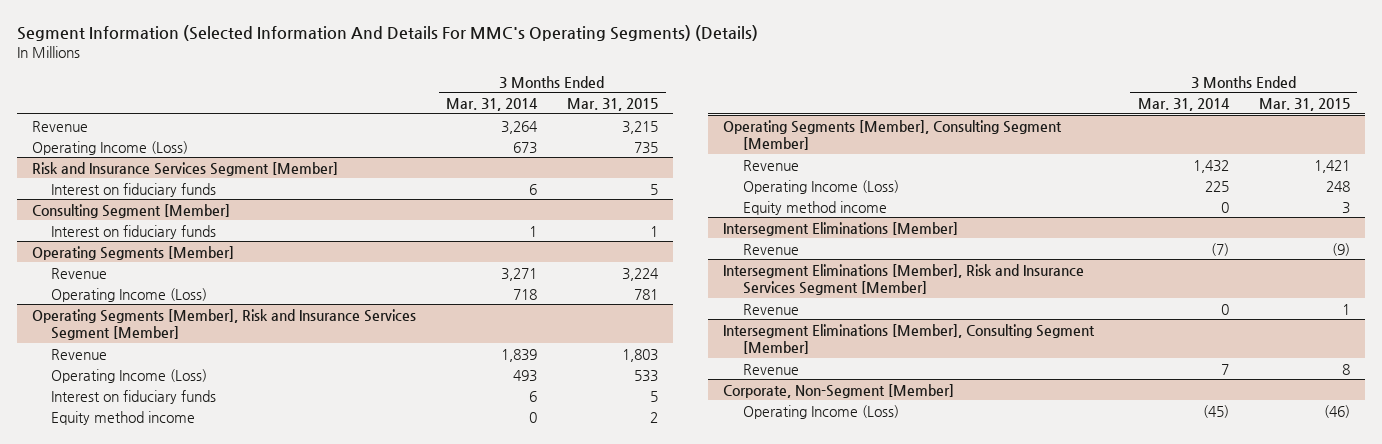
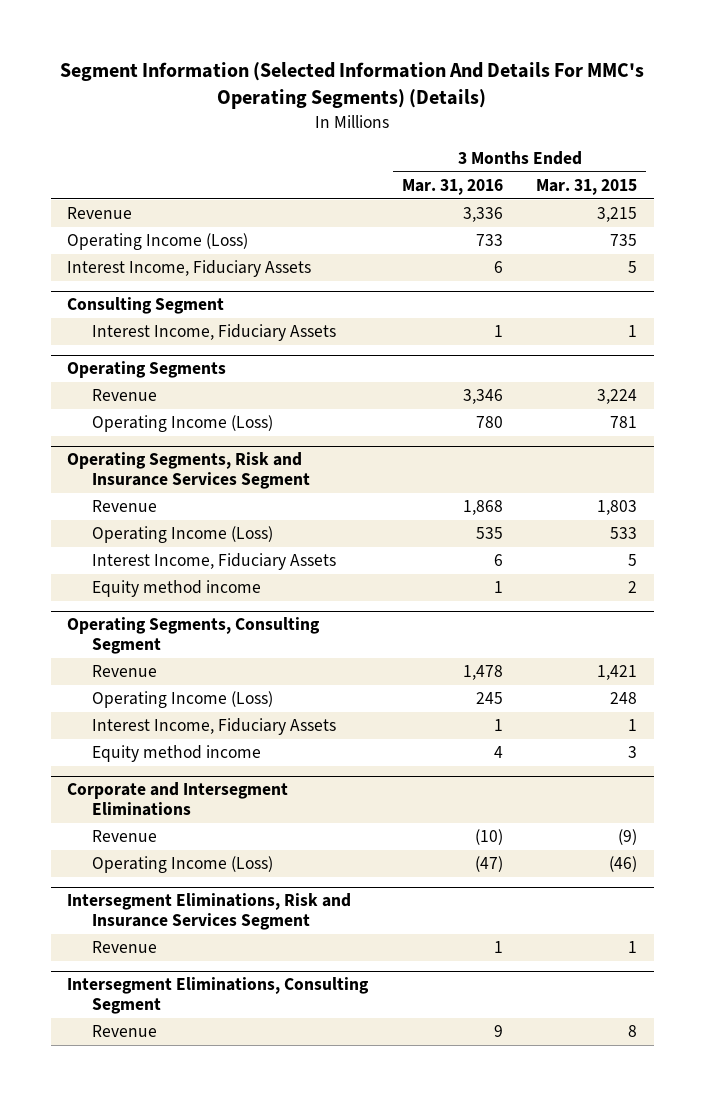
- | 3 Months Ended Mar. 31, 2014 | 3 Months Ended Mar. 31, 2015
+ | 3 Months Ended Mar. 31, 2016 | 3 Months Ended Mar. 31, 2015
- Risk and Insurance Services Segment [Member]
- Interest on fiduciary funds | 6 | 5
- Consulting Segment [Member]
- Interest on fiduciary funds | 1 | 1
- Operating Segments [Member]
+ Interest Income, Fiduciary Assets | 6 | 5
+ Consulting Segment
+ Interest Income, Fiduciary Assets | 1 | 1
+ Operating Segments
- Operating Segments [Member], Risk and Insurance Services Segment [Member]
+ Operating Segments, Risk and Insurance Services Segment
- Interest on fiduciary funds | 6 | 5
+ Interest Income, Fiduciary Assets | 6 | 5
- Operating Segments [Member], Consulting Segment [Member]
+ Operating Segments, Consulting Segment
+ Interest Income, Fiduciary Assets | 1 | 1
- Intersegment Eliminations [Member]
+ Corporate and Intersegment Eliminations
- Intersegment Eliminations [Member], Risk and Insurance Services Segment [Member]
+ Operating Income (Loss) | (47) | (46)
+ Intersegment Eliminations, Risk and Insurance Services Segment
- Intersegment Eliminations [Member], Consulting Segment [Member]
+ Intersegment Eliminations, Consulting Segment
- Corporate, Non-Segment [Member]
- Operating Income (Loss) | (45) | (46)

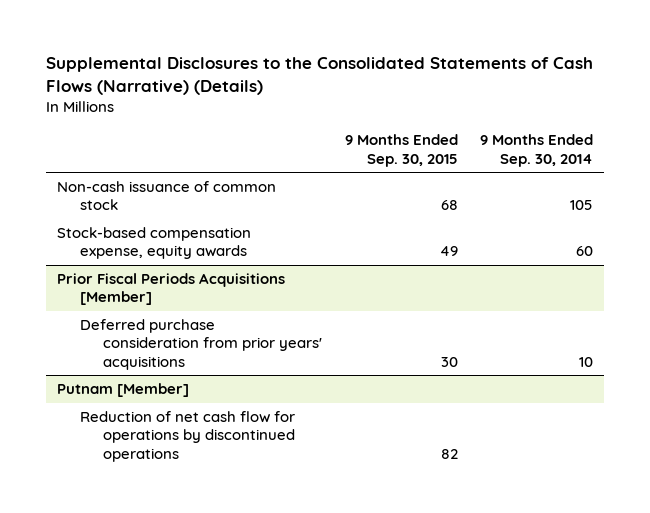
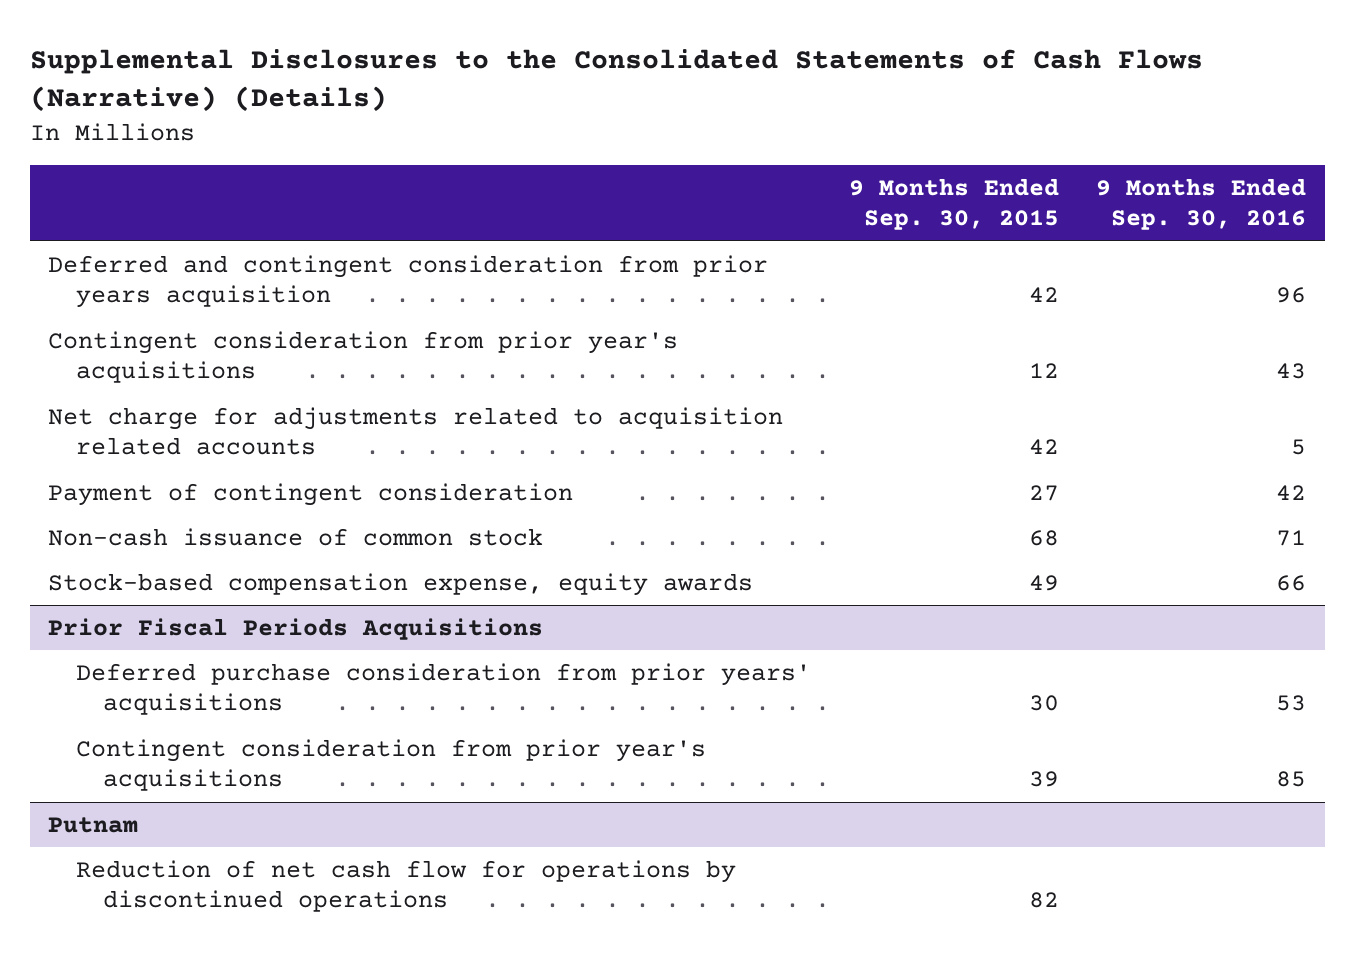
- | 9 Months Ended Sep. 30, 2015 | 9 Months Ended Sep. 30, 2014
+ | 9 Months Ended Sep. 30, 2015 | 9 Months Ended Sep. 30, 2016
+ Deferred and contingent consideration from prior years acquisition | 42 | 96
+ Contingent consideration from prior year's acquisitions | 12 | 43
+ Net charge for adjustments related to acquisition related accounts | 42 | 5
+ Payment of contingent consideration | 27 | 42
- Prior Fiscal Periods Acquisitions [Member]
+ Prior Fiscal Periods Acquisitions
- Putnam [Member]
+ Contingent consideration from prior year's acquisitions | 39 | 85
+ Putnam

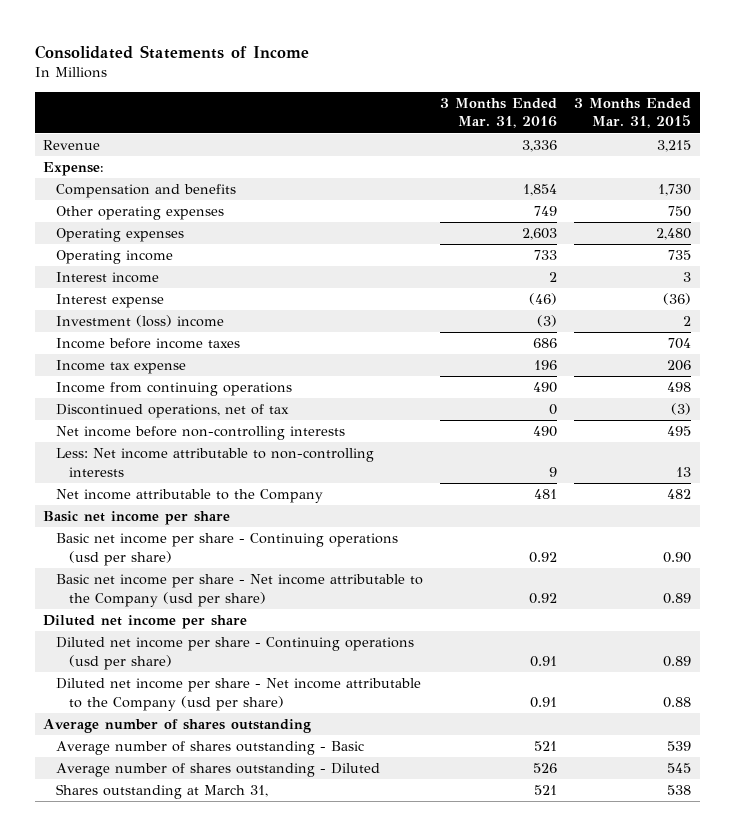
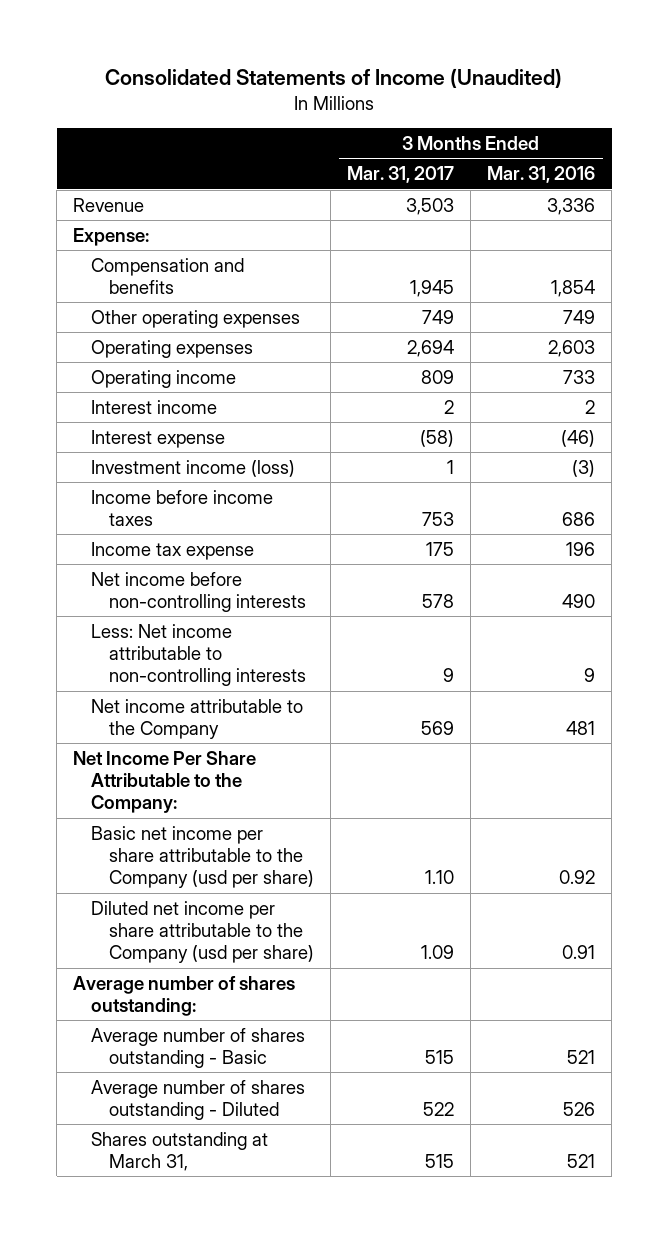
- Consolidated Statements of Income
+ Consolidated Statements of Income (Unaudited)
- | 3 Months Ended Mar. 31, 2016 | 3 Months Ended Mar. 31, 2015
+ | 3 Months Ended Mar. 31, 2017 | 3 Months Ended Mar. 31, 2016
- Investment (loss) income | (3) | 2
+ Investment income (loss) | 1 | (3)
- Income from continuing operations | 490 | 498
- Discontinued operations, net of tax | 0 | (3)
- Basic net income per share
- Basic net income per share - Continuing operations (usd per share) | 0.92 | 0.90
- Basic net income per share - Net income attributable to the Company (usd per share) | 0.92 | 0.89
- Diluted net income per share
- Diluted net income per share - Continuing operations (usd per share) | 0.91 | 0.89
- Diluted net income per share - Net income attributable to the Company (usd per share) | 0.91 | 0.88
- Average number of shares outstanding
+ Net Income Per Share Attributable to the Company:
+ Basic net income per share attributable to the Company (usd per share) | 1.10 | 0.92
+ Diluted net income per share attributable to the Company (usd per share) | 1.09 | 0.91
+ Average number of shares outstanding:

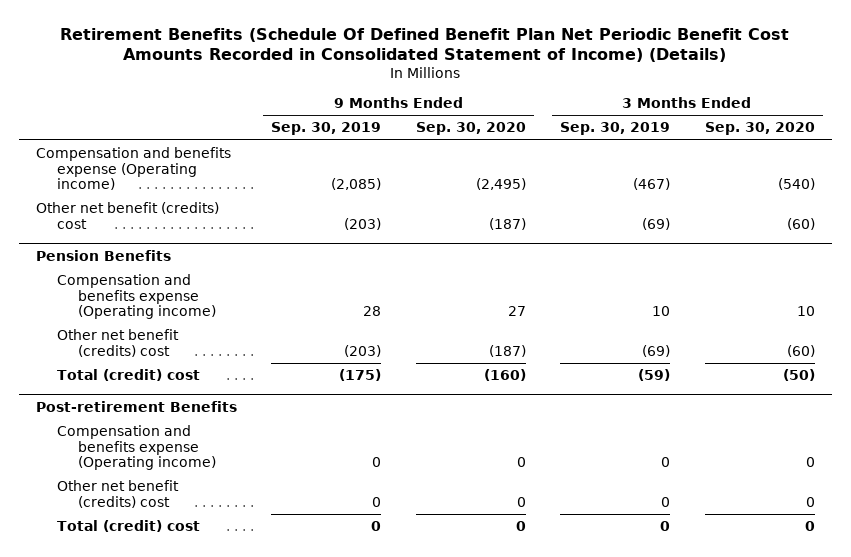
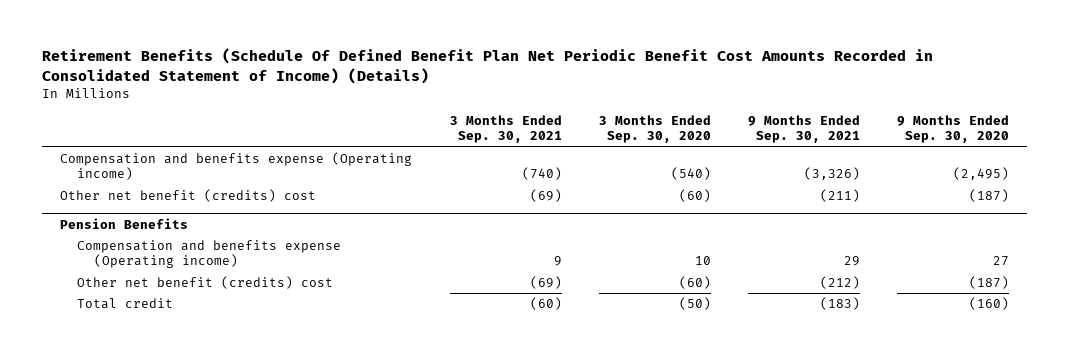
- | 9 Months Ended Sep. 30, 2019 | 9 Months Ended Sep. 30, 2020 | 3 Months Ended Sep. 30, 2019 | 3 Months Ended Sep. 30, 2020
+ | 3 Months Ended Sep. 30, 2021 | 3 Months Ended Sep. 30, 2020 | 9 Months Ended Sep. 30, 2021 | 9 Months Ended Sep. 30, 2020
@ Pension Benefits
- Total (credit) cost | (175) | (160) | (59) | (50)
- Post-retirement Benefits
- Compensation and benefits expense (Operating income) | 0 | 0 | 0 | 0
- Other net benefit (credits) cost | 0 | 0 | 0 | 0
- Total (credit) cost | 0 | 0 | 0 | 0
@ Pension Benefits
+ Total credit | (60) | (50) | (183) | (160)

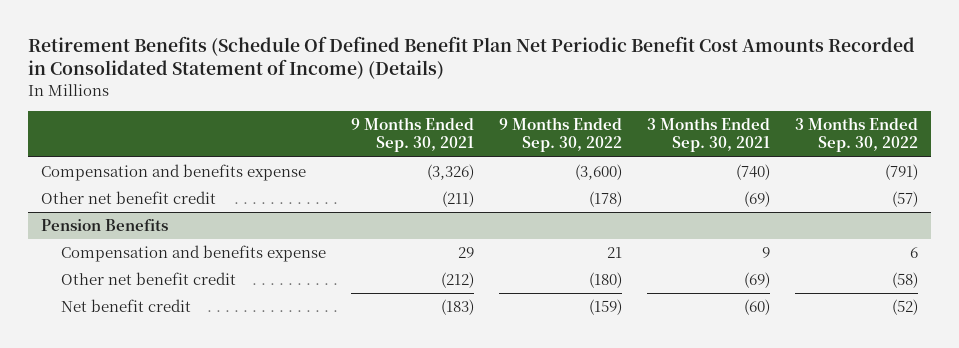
- | 3 Months Ended Sep. 30, 2021 | 3 Months Ended Sep. 30, 2020 | 9 Months Ended Sep. 30, 2021 | 9 Months Ended Sep. 30, 2020
+ | 9 Months Ended Sep. 30, 2021 | 9 Months Ended Sep. 30, 2022 | 3 Months Ended Sep. 30, 2021 | 3 Months Ended Sep. 30, 2022
- Compensation and benefits expense (Operating income) | (740) | (540) | (3,326) | (2,495)
- Other net benefit (credits) cost | (69) | (60) | (211) | (187)
+ Compensation and benefits expense | (3,326) | (3,600) | (740) | (791)
+ Other net benefit credit | (211) | (178) | (69) | (57)
@ Pension Benefits
- Compensation and benefits expense (Operating income) | 9 | 10 | 29 | 27
- Other net benefit (credits) cost | (69) | (60) | (212) | (187)
- Total credit | (60) | (50) | (183) | (160)
+ Compensation and benefits expense | 29 | 21 | 9 | 6
+ Other net benefit credit | (212) | (180) | (69) | (58)
+ Net benefit credit | (183) | (159) | (60) | (52)

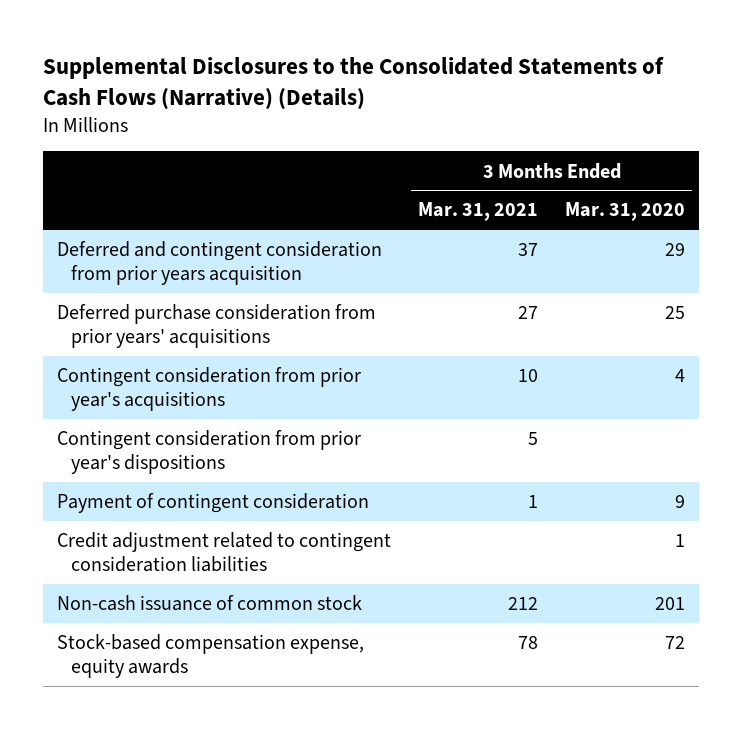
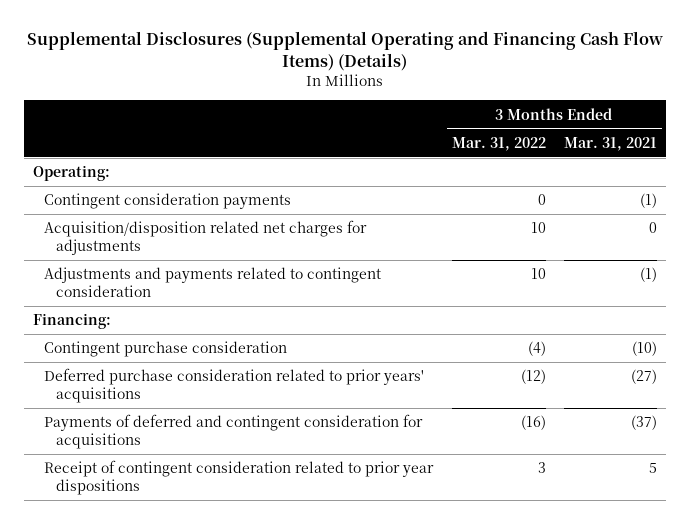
- Supplemental Disclosures to the Consolidated Statements of Cash Flows (Narrative) (Details)
+ Supplemental Disclosures (Supplemental Operating and Financing Cash Flow Items) (Details)
- | 3 Months Ended Mar. 31, 2021 | 3 Months Ended Mar. 31, 2020
+ | 3 Months Ended Mar. 31, 2022 | 3 Months Ended Mar. 31, 2021
- Deferred and contingent consideration from prior years acquisition | 37 | 29
- Deferred purchase consideration from prior years' acquisitions | 27 | 25
- Contingent consideration from prior year's acquisitions | 10 | 4
- Contingent consideration from prior year's dispositions | 5 |
- Payment of contingent consideration | 1 | 9
- Credit adjustment related to contingent consideration liabilities | | 1
- Non-cash issuance of common stock | 212 | 201
- Stock-based compensation expense, equity awards | 78 | 72
+ Operating:
+ Contingent consideration payments | 0 | (1)
+ Acquisition/disposition related net charges for adjustments | 10 | 0
+ Adjustments and payments related to contingent consideration | 10 | (1)
+ Financing:
+ Contingent purchase consideration | (4) | (10)
+ Deferred purchase consideration related to prior years' acquisitions | (12) | (27)
+ Payments of deferred and contingent consideration for acquisitions | (16) | (37)
+ Receipt of contingent consideration related to prior year dispositions | 3 | 5

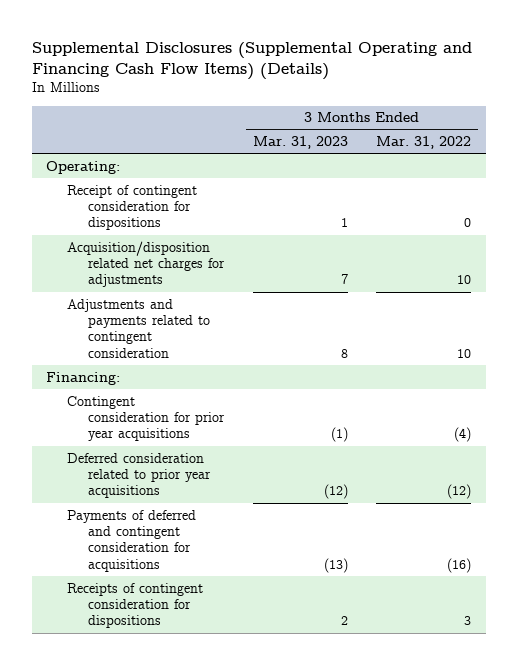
- | 3 Months Ended Mar. 31, 2022 | 3 Months Ended Mar. 31, 2021
+ | 3 Months Ended Mar. 31, 2023 | 3 Months Ended Mar. 31, 2022
- Contingent consideration payments | 0 | (1)
+ Receipt of contingent consideration for dispositions | 1 | 0
- Contingent purchase consideration | (4) | (10)
- Deferred purchase consideration related to prior years' acquisitions | (12) | (27)
+ Contingent consideration for prior year acquisitions | (1) | (4)
+ Deferred consideration related to prior year acquisitions | (12) | (12)
- Receipt of contingent consideration related to prior year dispositions | 3 | 5
+ Receipts of contingent consideration for dispositions | 2 | 3

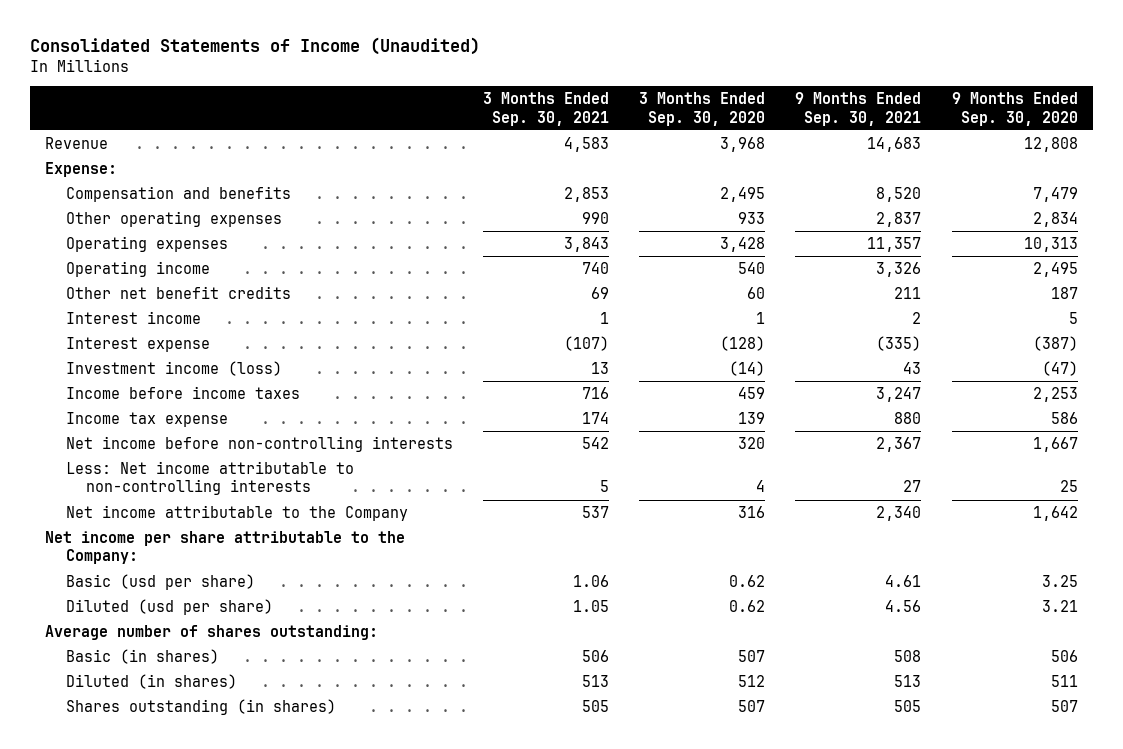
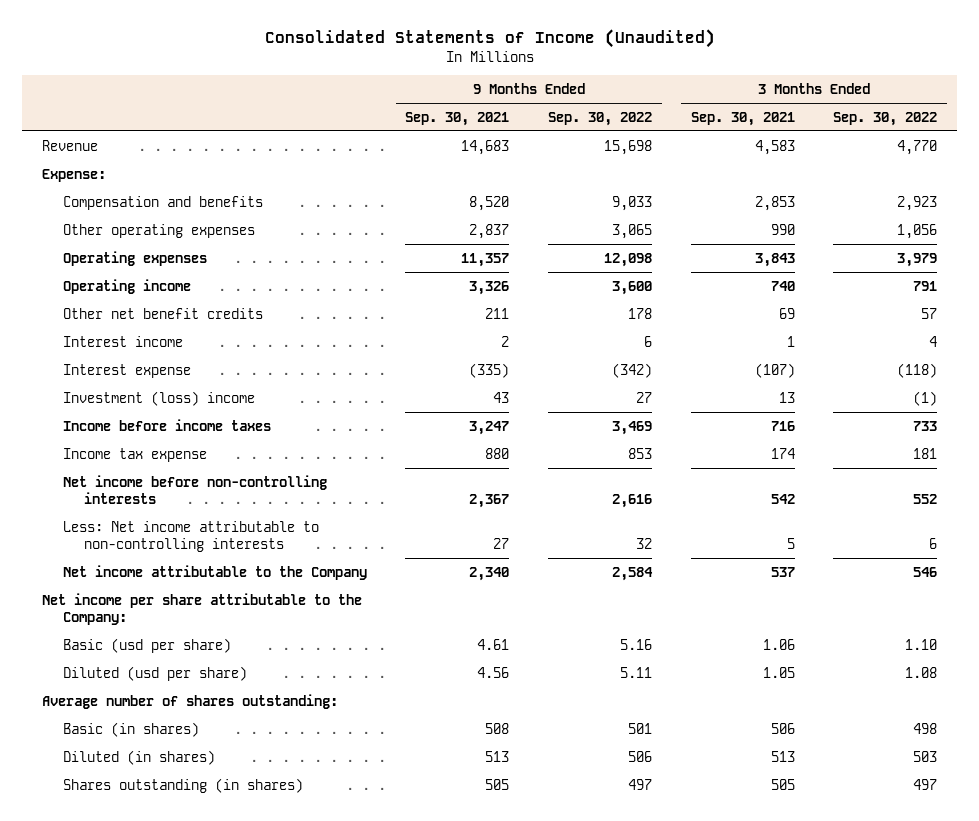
- | 3 Months Ended Sep. 30, 2021 | 3 Months Ended Sep. 30, 2020 | 9 Months Ended Sep. 30, 2021 | 9 Months Ended Sep. 30, 2020
+ | 9 Months Ended Sep. 30, 2021 | 9 Months Ended Sep. 30, 2022 | 3 Months Ended Sep. 30, 2021 | 3 Months Ended Sep. 30, 2022
- Investment income (loss) | 13 | (14) | 43 | (47)
+ Investment (loss) income | 43 | 27 | 13 | (1)

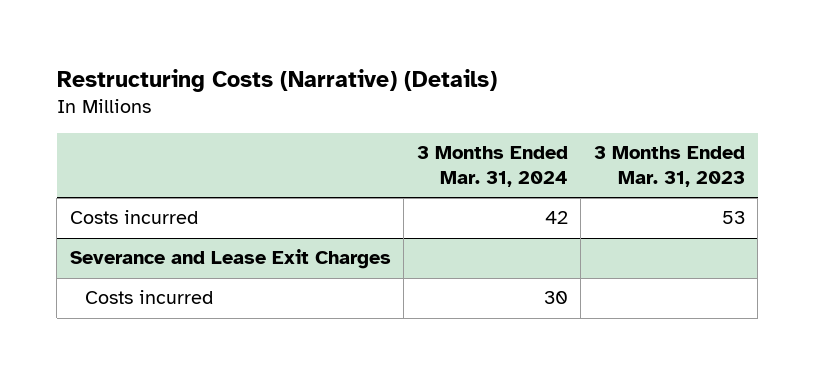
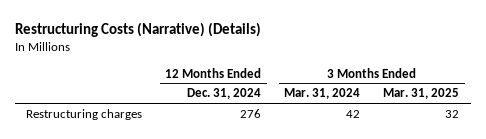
- | 3 Months Ended Mar. 31, 2024 | 3 Months Ended Mar. 31, 2023
+ | 12 Months Ended Dec. 31, 2024 | 3 Months Ended Mar. 31, 2024 | 3 Months Ended Mar. 31, 2025
- Costs incurred | 42 | 53
- Severance and Lease Exit Charges
- Costs incurred | 30 |
+ Restructuring charges | 276 | 42 | 32

